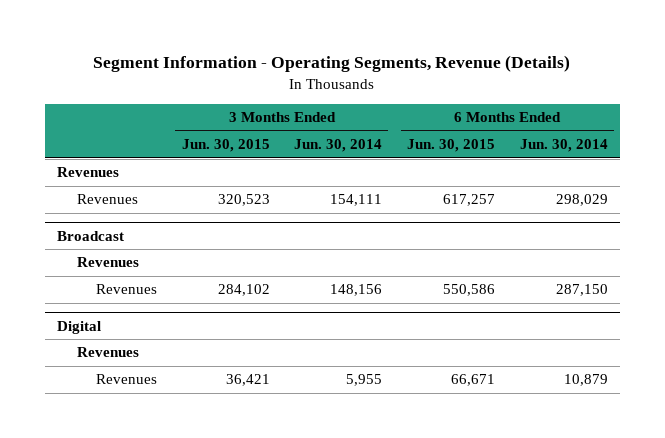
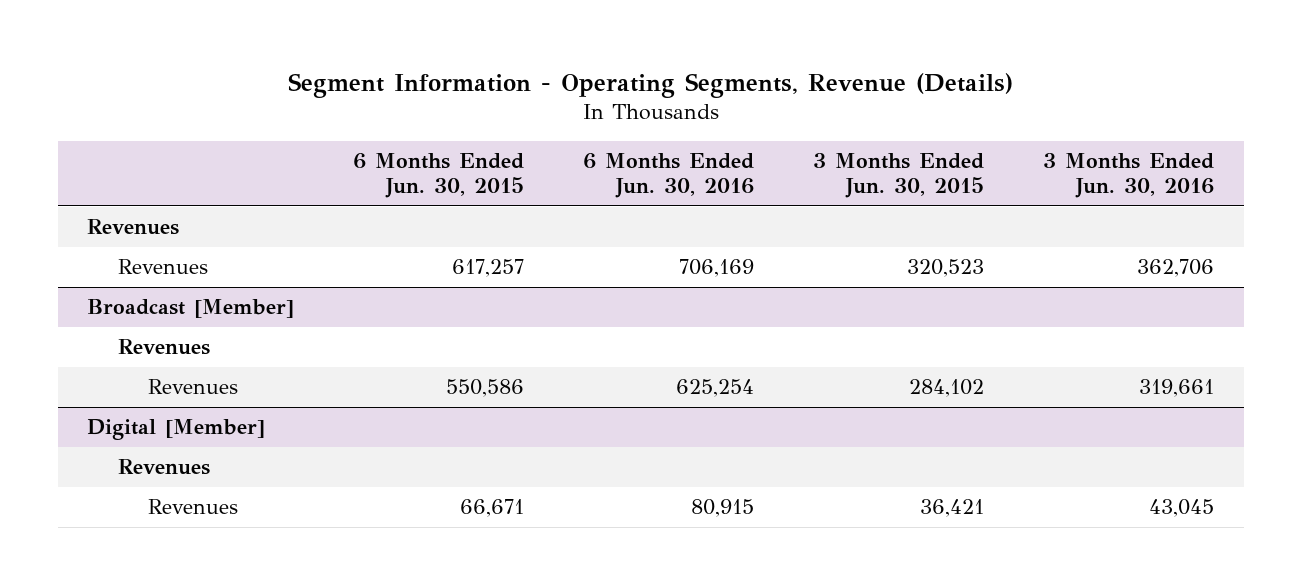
- | 3 Months Ended Jun. 30, 2015 | 3 Months Ended Jun. 30, 2014 | 6 Months Ended Jun. 30, 2015 | 6 Months Ended Jun. 30, 2014
+ | 6 Months Ended Jun. 30, 2015 | 6 Months Ended Jun. 30, 2016 | 3 Months Ended Jun. 30, 2015 | 3 Months Ended Jun. 30, 2016
- Broadcast
+ Broadcast [Member]
- Digital
+ Digital [Member]

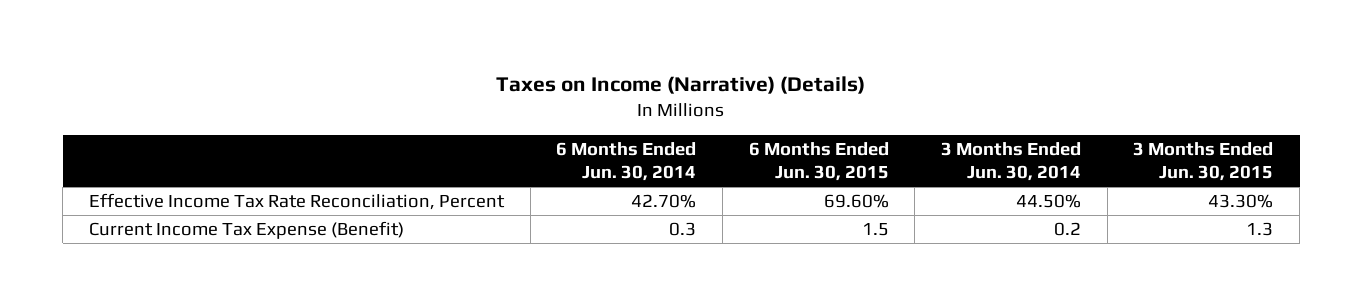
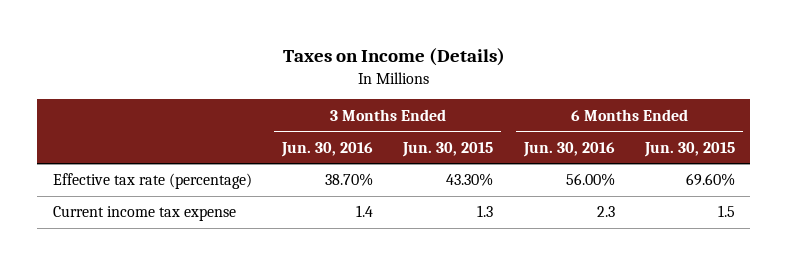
- Taxes on Income (Narrative) (Details)
+ Taxes on Income (Details)
- | 6 Months Ended Jun. 30, 2014 | 6 Months Ended Jun. 30, 2015 | 3 Months Ended Jun. 30, 2014 | 3 Months Ended Jun. 30, 2015
+ | 3 Months Ended Jun. 30, 2016 | 3 Months Ended Jun. 30, 2015 | 6 Months Ended Jun. 30, 2016 | 6 Months Ended Jun. 30, 2015
- Effective Income Tax Rate Reconciliation, Percent | 42.70% | 69.60% | 44.50% | 43.30%
- Current Income Tax Expense (Benefit) | 0.3 | 1.5 | 0.2 | 1.3
+ Effective tax rate (percentage) | 38.70% | 43.30% | 56.00% | 69.60%
+ Current income tax expense | 1.4 | 1.3 | 2.3 | 1.5

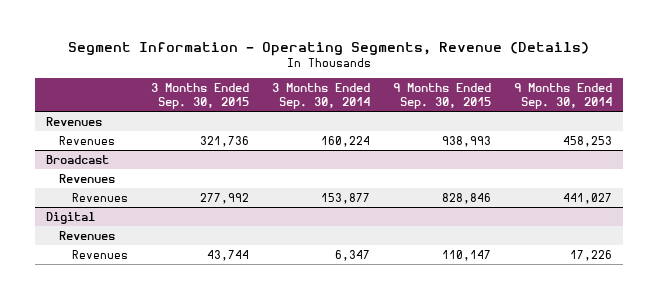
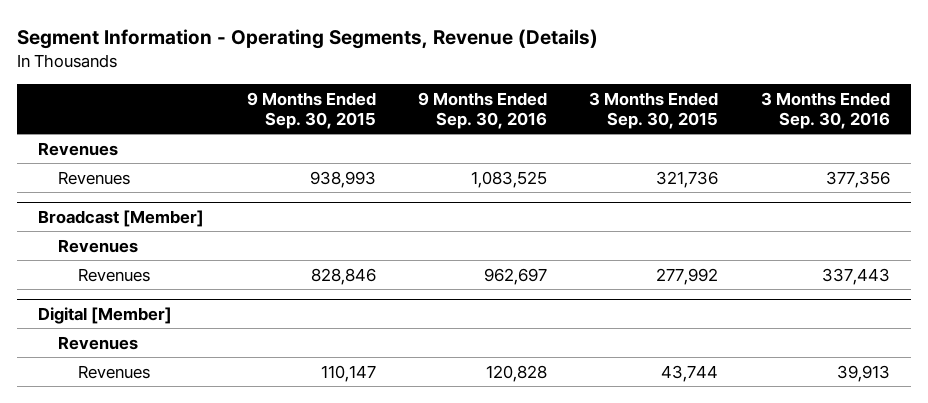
- | 3 Months Ended Sep. 30, 2015 | 3 Months Ended Sep. 30, 2014 | 9 Months Ended Sep. 30, 2015 | 9 Months Ended Sep. 30, 2014
+ | 9 Months Ended Sep. 30, 2015 | 9 Months Ended Sep. 30, 2016 | 3 Months Ended Sep. 30, 2015 | 3 Months Ended Sep. 30, 2016
- Broadcast
+ Broadcast [Member]
- Digital
+ Digital [Member]

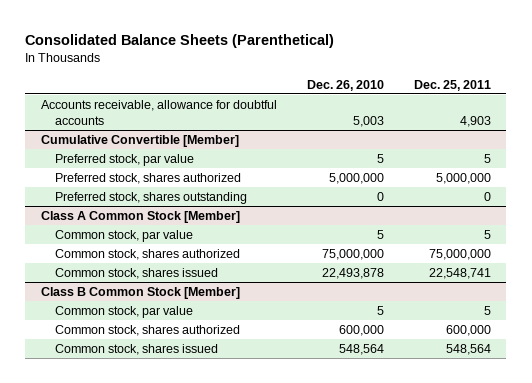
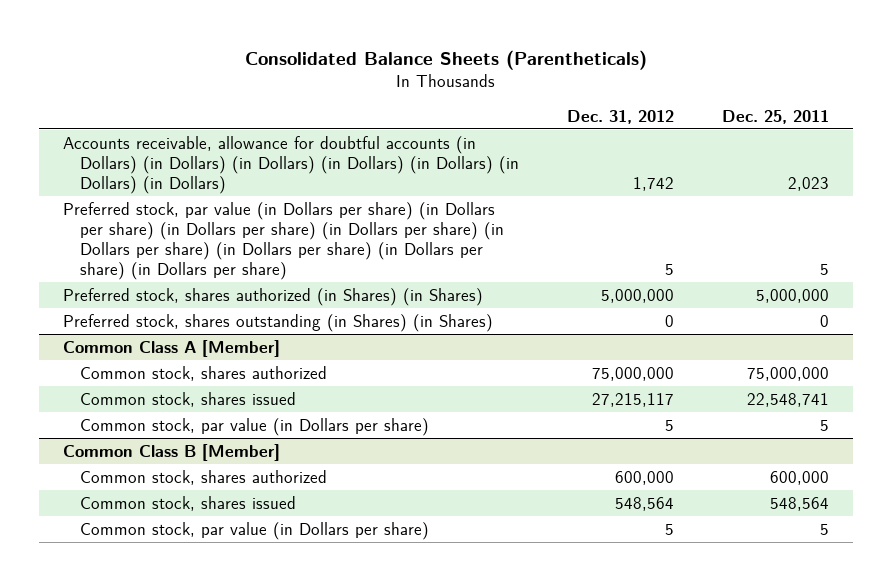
- Consolidated Balance Sheets (Parenthetical)
+ Consolidated Balance Sheets (Parentheticals)
- | Dec. 26, 2010 | Dec. 25, 2011
+ | Dec. 31, 2012 | Dec. 25, 2011
- Accounts receivable, allowance for doubtful accounts | 5,003 | 4,903
- Cumulative Convertible [Member]
- Preferred stock, par value | 5 | 5
- Preferred stock, shares authorized | 5,000,000 | 5,000,000
- Preferred stock, shares outstanding | 0 | 0
- Class A Common Stock [Member]
- Common stock, par value | 5 | 5
+ Accounts receivable, allowance for doubtful accounts (in Dollars) (in Dollars) (in Dollars) (in Dollars) (in Dollars) (in Dollars) (in Dollars) | 1,742 | 2,023
+ Preferred stock, par value (in Dollars per share) (in Dollars per share) (in Dollars per share) (in Dollars per share) (in Dollars per share) (in Dollars per share) (in Dollars per share) (in Dollars per share) | 5 | 5
+ Preferred stock, shares authorized (in Shares) (in Shares) | 5,000,000 | 5,000,000
+ Preferred stock, shares outstanding (in Shares) (in Shares) | 0 | 0
+ Common Class A [Member]
- Class B Common Stock [Member]
- Common stock, par value | 5 | 5
+ Common stock, par value (in Dollars per share) | 5 | 5
+ Common Class B [Member]
+ Common stock, par value (in Dollars per share) | 5 | 5

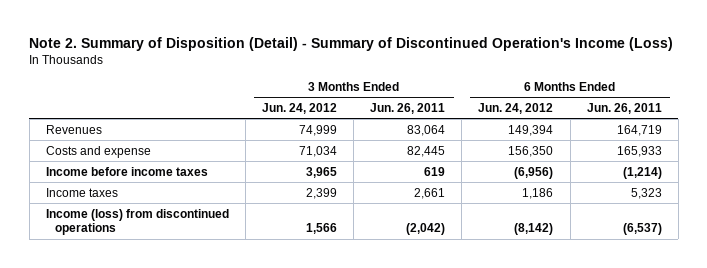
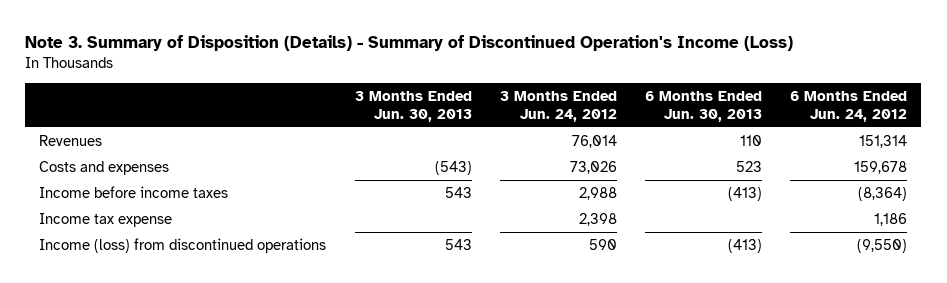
- Note 2. Summary of Disposition (Detail) - Summary of Discontinued Operation's Income (Loss)
+ Note 3. Summary of Disposition (Details) - Summary of Discontinued Operation's Income (Loss)
- | 3 Months Ended Jun. 24, 2012 | 3 Months Ended Jun. 26, 2011 | 6 Months Ended Jun. 24, 2012 | 6 Months Ended Jun. 26, 2011
+ | 3 Months Ended Jun. 30, 2013 | 3 Months Ended Jun. 24, 2012 | 6 Months Ended Jun. 30, 2013 | 6 Months Ended Jun. 24, 2012
- Revenues | 74,999 | 83,064 | 149,394 | 164,719
- Costs and expense | 71,034 | 82,445 | 156,350 | 165,933
- Income before income taxes | 3,965 | 619 | (6,956) | (1,214)
- Income taxes | 2,399 | 2,661 | 1,186 | 5,323
- Income (loss) from discontinued operations | 1,566 | (2,042) | (8,142) | (6,537)
+ Revenues | | 76,014 | 110 | 151,314
+ Costs and expenses | (543) | 73,026 | 523 | 159,678
+ Income before income taxes | 543 | 2,988 | (413) | (8,364)
+ Income tax expense | | 2,398 | | 1,186
+ Income (loss) from discontinued operations | 543 | 590 | (413) | (9,550)

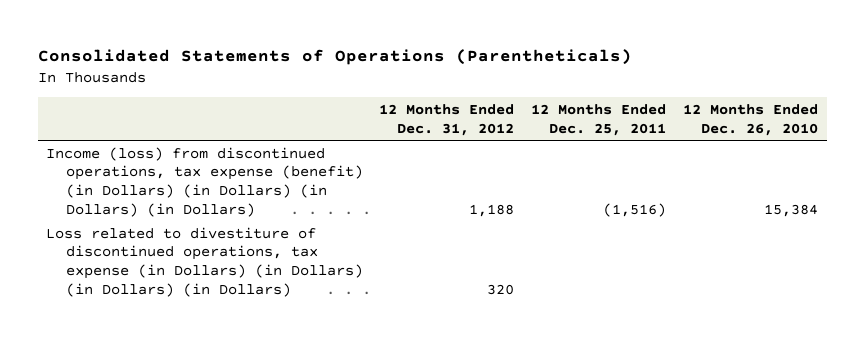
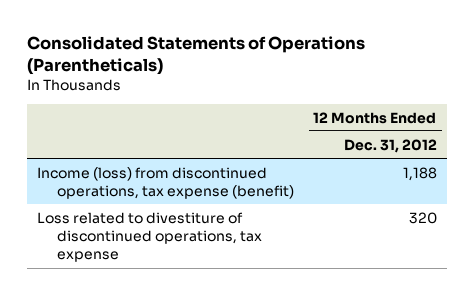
- | 12 Months Ended Dec. 31, 2012 | 12 Months Ended Dec. 25, 2011 | 12 Months Ended Dec. 26, 2010
+ | 12 Months Ended Dec. 31, 2012
- Income (loss) from discontinued operations, tax expense (benefit) (in Dollars) (in Dollars) (in Dollars) (in Dollars) | 1,188 | (1,516) | 15,384
- Loss related to divestiture of discontinued operations, tax expense (in Dollars) (in Dollars) (in Dollars) (in Dollars) | 320 | |
+ Income (loss) from discontinued operations, tax expense (benefit) | 1,188
+ Loss related to divestiture of discontinued operations, tax expense | 320

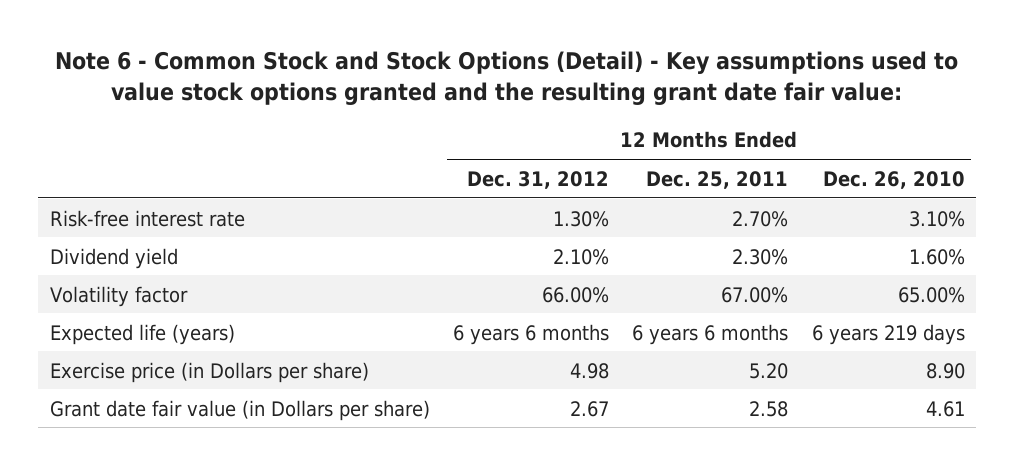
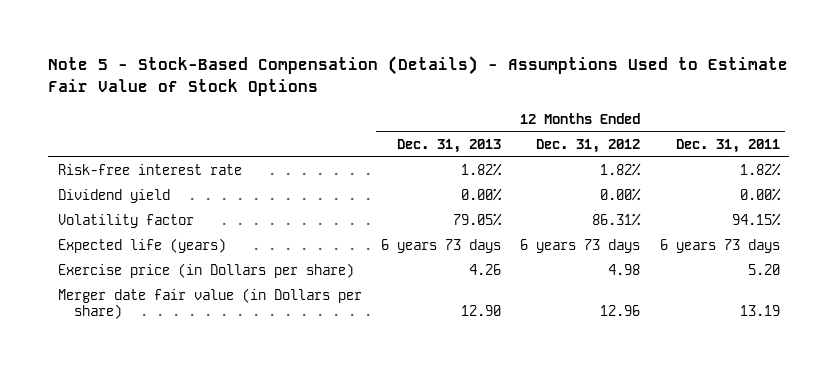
- Note 6 - Common Stock and Stock Options (Detail) - Key assumptions used to value stock options granted and the resulting grant date fair value:
+ Note 5 - Stock-Based Compensation (Details) - Assumptions Used to Estimate Fair Value of Stock Options
- | 12 Months Ended Dec. 31, 2012 | 12 Months Ended Dec. 25, 2011 | 12 Months Ended Dec. 26, 2010
+ | 12 Months Ended Dec. 31, 2013 | 12 Months Ended Dec. 31, 2012 | 12 Months Ended Dec. 31, 2011
- Risk-free interest rate | 1.30% | 2.70% | 3.10%
- Dividend yield | 2.10% | 2.30% | 1.60%
- Volatility factor | 66.00% | 67.00% | 65.00%
- Expected life (years) | 6 years 6 months | 6 years 6 months | 6 years 219 days
+ Risk-free interest rate | 1.82% | 1.82% | 1.82%
+ Dividend yield | 0.00% | 0.00% | 0.00%
+ Volatility factor | 79.05% | 86.31% | 94.15%
+ Expected life (years) | 6 years 73 days | 6 years 73 days | 6 years 73 days
- Grant date fair value (in Dollars per share) | 2.67 | 2.58 | 4.61
+ Merger date fair value (in Dollars per share) | 12.90 | 12.96 | 13.19

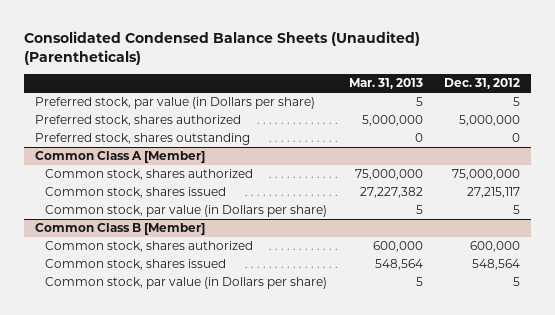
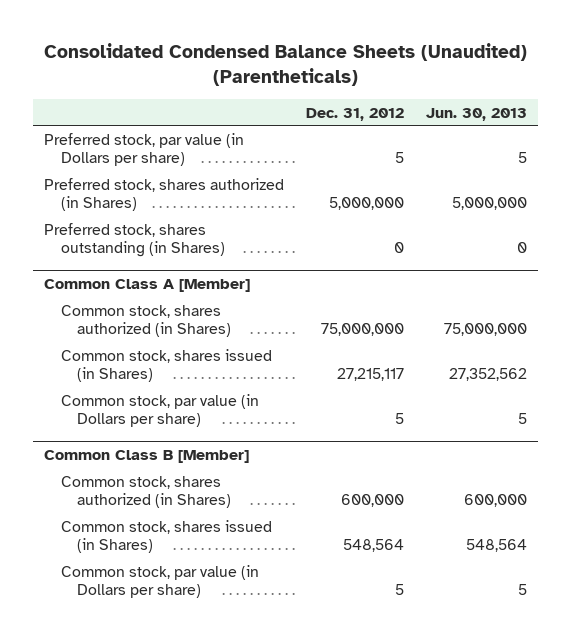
- | Mar. 31, 2013 | Dec. 31, 2012
+ | Dec. 31, 2012 | Jun. 30, 2013
- Preferred stock, shares authorized | 5,000,000 | 5,000,000
- Preferred stock, shares outstanding | 0 | 0
+ Preferred stock, shares authorized (in Shares) | 5,000,000 | 5,000,000
+ Preferred stock, shares outstanding (in Shares) | 0 | 0
@ Common Class A [Member]
- Common stock, shares authorized | 75,000,000 | 75,000,000
- Common stock, shares issued | 27,227,382 | 27,215,117
+ Common stock, shares authorized (in Shares) | 75,000,000 | 75,000,000
+ Common stock, shares issued (in Shares) | 27,215,117 | 27,352,562
@ Common Class B [Member]
- Common stock, shares authorized | 600,000 | 600,000
- Common stock, shares issued | 548,564 | 548,564
+ Common stock, shares authorized (in Shares) | 600,000 | 600,000
+ Common stock, shares issued (in Shares) | 548,564 | 548,564

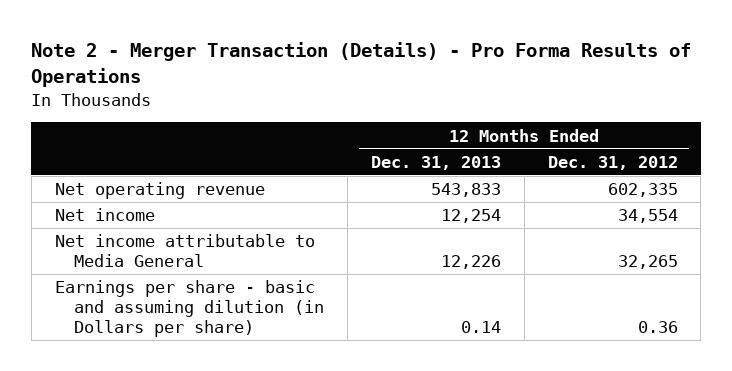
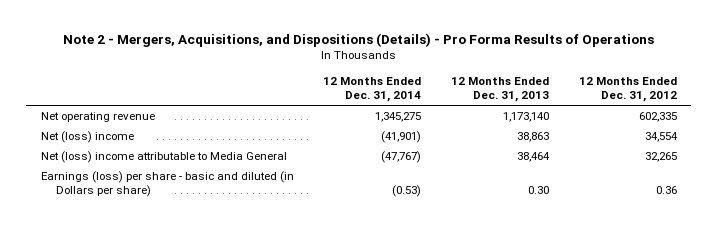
- Note 2 - Merger Transaction (Details) - Pro Forma Results of Operations
+ Note 2 - Mergers, Acquisitions, and Dispositions (Details) - Pro Forma Results of Operations
- | 12 Months Ended Dec. 31, 2013 | 12 Months Ended Dec. 31, 2012
+ | 12 Months Ended Dec. 31, 2014 | 12 Months Ended Dec. 31, 2013 | 12 Months Ended Dec. 31, 2012
- Net operating revenue | 543,833 | 602,335
- Net income | 12,254 | 34,554
- Net income attributable to Media General | 12,226 | 32,265
- Earnings per share - basic and assuming dilution (in Dollars per share) | 0.14 | 0.36
+ Net operating revenue | 1,345,275 | 1,173,140 | 602,335
+ Net (loss) income | (41,901) | 38,863 | 34,554
+ Net (loss) income attributable to Media General | (47,767) | 38,464 | 32,265
+ Earnings (loss) per share - basic and diluted (in Dollars per share) | (0.53) | 0.30 | 0.36

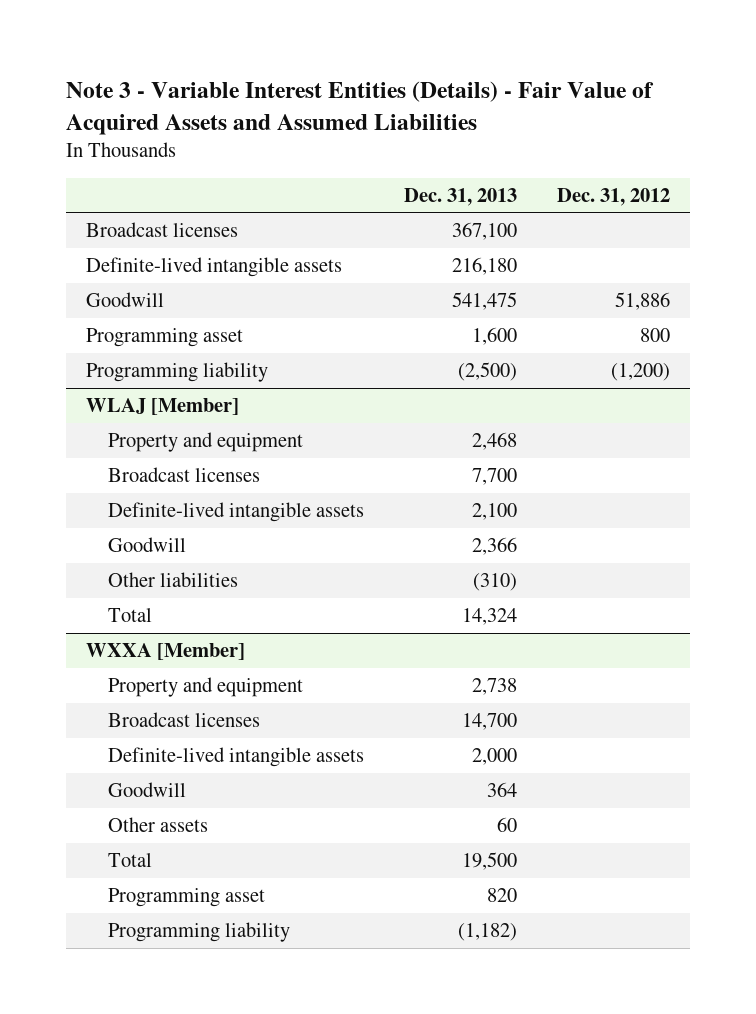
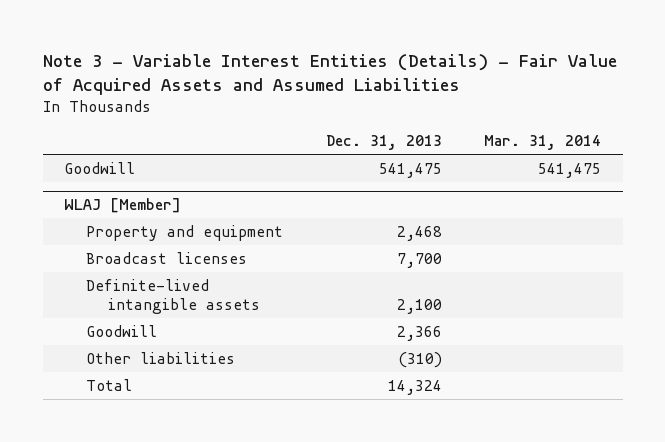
- | Dec. 31, 2013 | Dec. 31, 2012
+ | Dec. 31, 2013 | Mar. 31, 2014
- Broadcast licenses | 367,100 |
- Definite-lived intangible assets | 216,180 |
- Programming asset | 1,600 | 800
- Programming liability | (2,500) | (1,200)
- WXXA [Member]
- Property and equipment | 2,738 |
- Broadcast licenses | 14,700 |
- Definite-lived intangible assets | 2,000 |
- Goodwill | 364 |
- Other assets | 60 |
- Total | 19,500 |
- Programming asset | 820 |
- Programming liability | (1,182) |

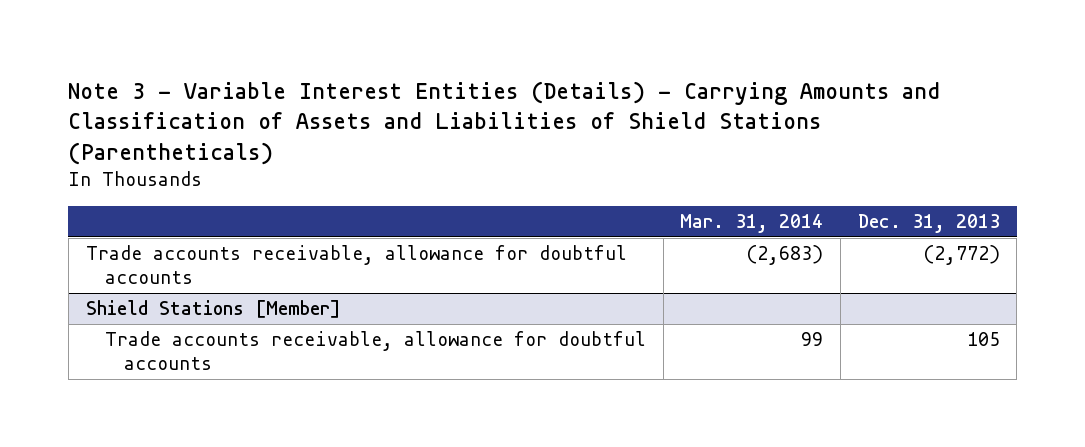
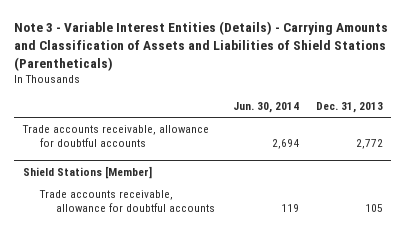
- | Mar. 31, 2014 | Dec. 31, 2013
+ | Jun. 30, 2014 | Dec. 31, 2013
- Trade accounts receivable, allowance for doubtful accounts | (2,683) | (2,772)
+ Trade accounts receivable, allowance for doubtful accounts | 2,694 | 2,772

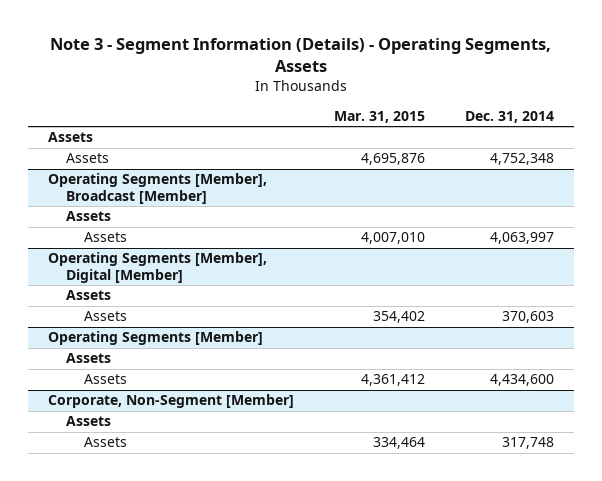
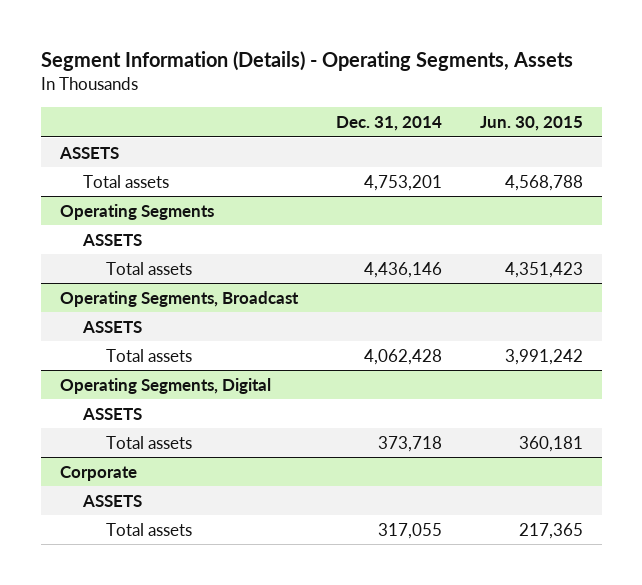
- Note 3 - Segment Information (Details) - Operating Segments, Assets
+ Segment Information (Details) - Operating Segments, Assets
- | Mar. 31, 2015 | Dec. 31, 2014
+ | Dec. 31, 2014 | Jun. 30, 2015
- Assets
- Assets | 4,695,876 | 4,752,348
- Operating Segments [Member], Broadcast [Member]
- Assets
- Assets | 4,007,010 | 4,063,997
- Operating Segments [Member], Digital [Member]
- Assets
- Assets | 354,402 | 370,603
- Operating Segments [Member]
- Assets
- Assets | 4,361,412 | 4,434,600
- Corporate, Non-Segment [Member]
- Assets
- Assets | 334,464 | 317,748
+ ASSETS
+ Total assets | 4,753,201 | 4,568,788
+ Operating Segments
+ ASSETS
+ Total assets | 4,436,146 | 4,351,423
+ Operating Segments, Broadcast
+ ASSETS
+ Total assets | 4,062,428 | 3,991,242
+ Operating Segments, Digital
+ ASSETS
+ Total assets | 373,718 | 360,181
+ Corporate
+ ASSETS
+ Total assets | 317,055 | 217,365

